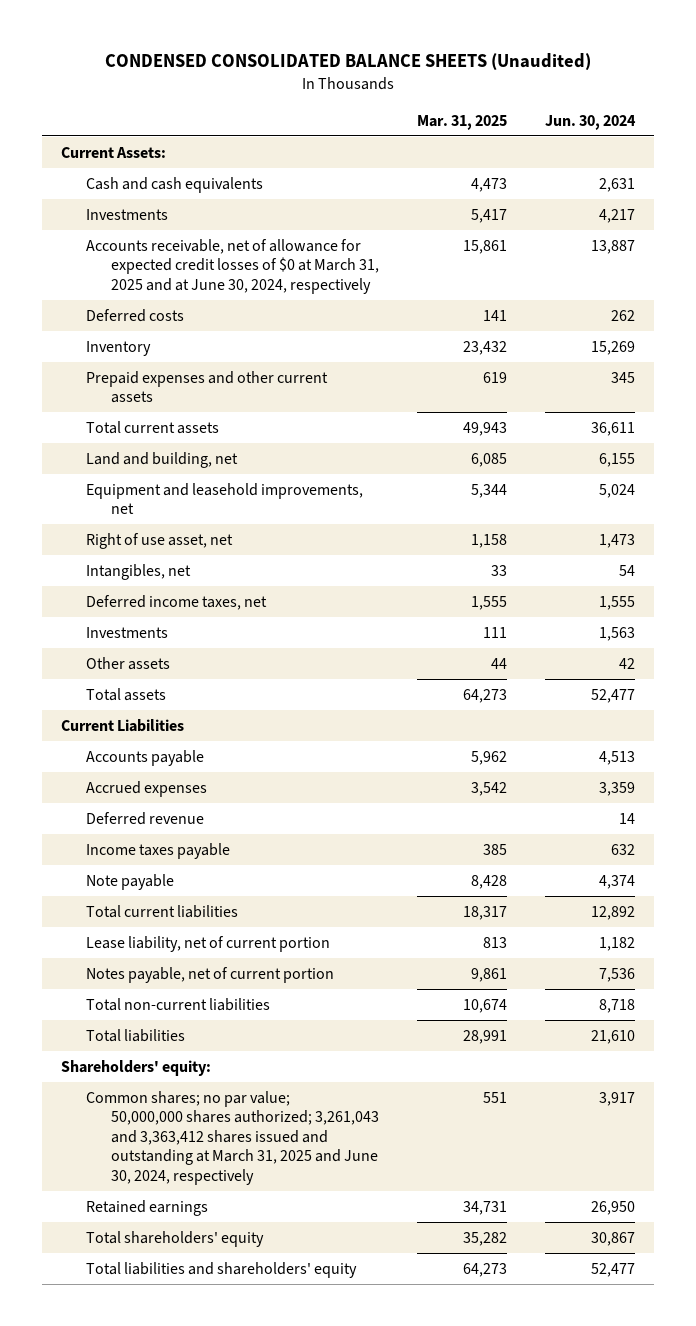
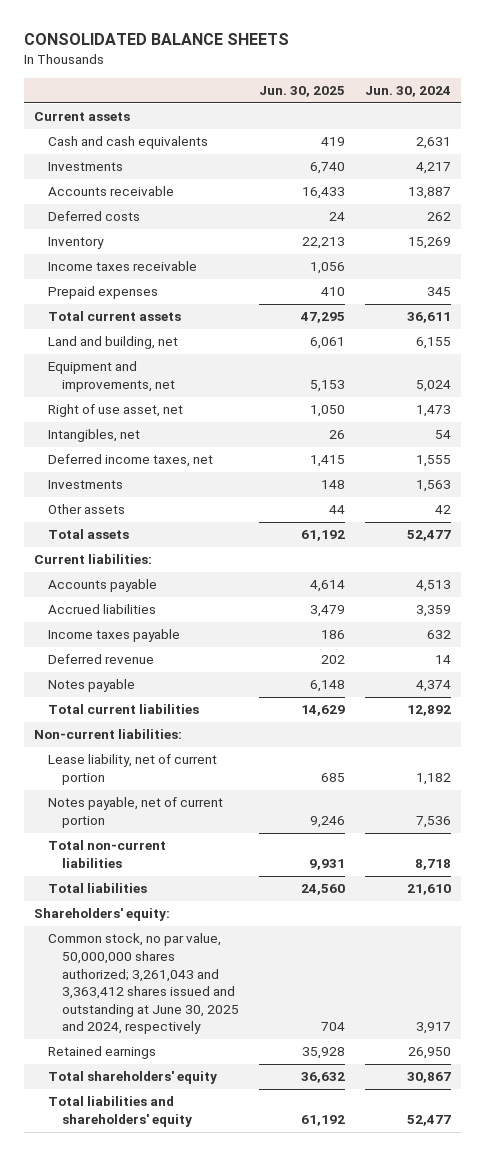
- CONDENSED CONSOLIDATED BALANCE SHEETS (Unaudited)
+ CONSOLIDATED BALANCE SHEETS
- | Mar. 31, 2025 | Jun. 30, 2024
+ | Jun. 30, 2025 | Jun. 30, 2024
- Current Assets:
+ Current assets
- Accounts receivable, net of allowance for expected credit losses of $0 at March 31, 2025 and at June 30, 2024, respectively | 15,861 | 13,887
+ Accounts receivable | 16,433 | 13,887
- Prepaid expenses and other current assets | 619 | 345
+ Income taxes receivable | 1,056 |
+ Prepaid expenses | 410 | 345
- Equipment and leasehold improvements, net | 5,344 | 5,024
+ Equipment and improvements, net | 5,153 | 5,024
- Current Liabilities
+ Current liabilities:
- Accrued expenses | 3,542 | 3,359
+ Accrued liabilities | 3,479 | 3,359
- Note payable | 8,428 | 4,374
moved down: Deferred revenue | 202 | 14
+ Notes payable | 6,148 | 4,374
+ Non-current liabilities:
- Common shares; no par value; 50,000,000 shares authorized; 3,261,043 and 3,363,412 shares issued and outstanding at March 31, 2025 and June 30, 2024, respectively | 551 | 3,917
+ Common stock, no par value, 50,000,000 shares authorized; 3,261,043 and 3,363,412 shares issued and outstanding at June 30, 2025 and 2024, respectively | 704 | 3,917

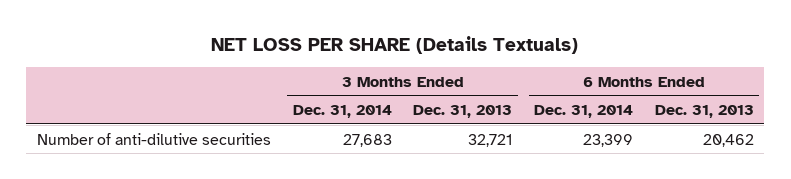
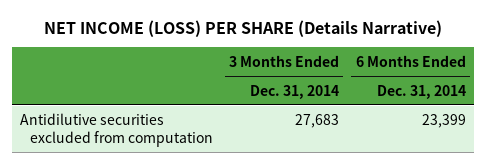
- NET LOSS PER SHARE (Details Textuals)
+ NET INCOME (LOSS) PER SHARE (Details Narrative)
- | 3 Months Ended Dec. 31, 2014 | 3 Months Ended Dec. 31, 2013 | 6 Months Ended Dec. 31, 2014 | 6 Months Ended Dec. 31, 2013
+ | 3 Months Ended Dec. 31, 2014 | 6 Months Ended Dec. 31, 2014
- Number of anti-dilutive securities | 27,683 | 32,721 | 23,399 | 20,462
+ Antidilutive securities excluded from computation | 27,683 | 23,399

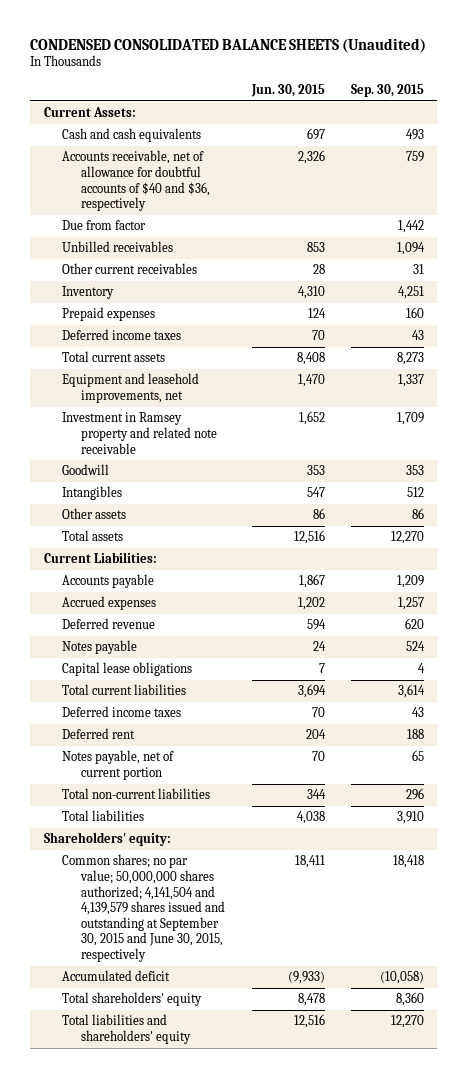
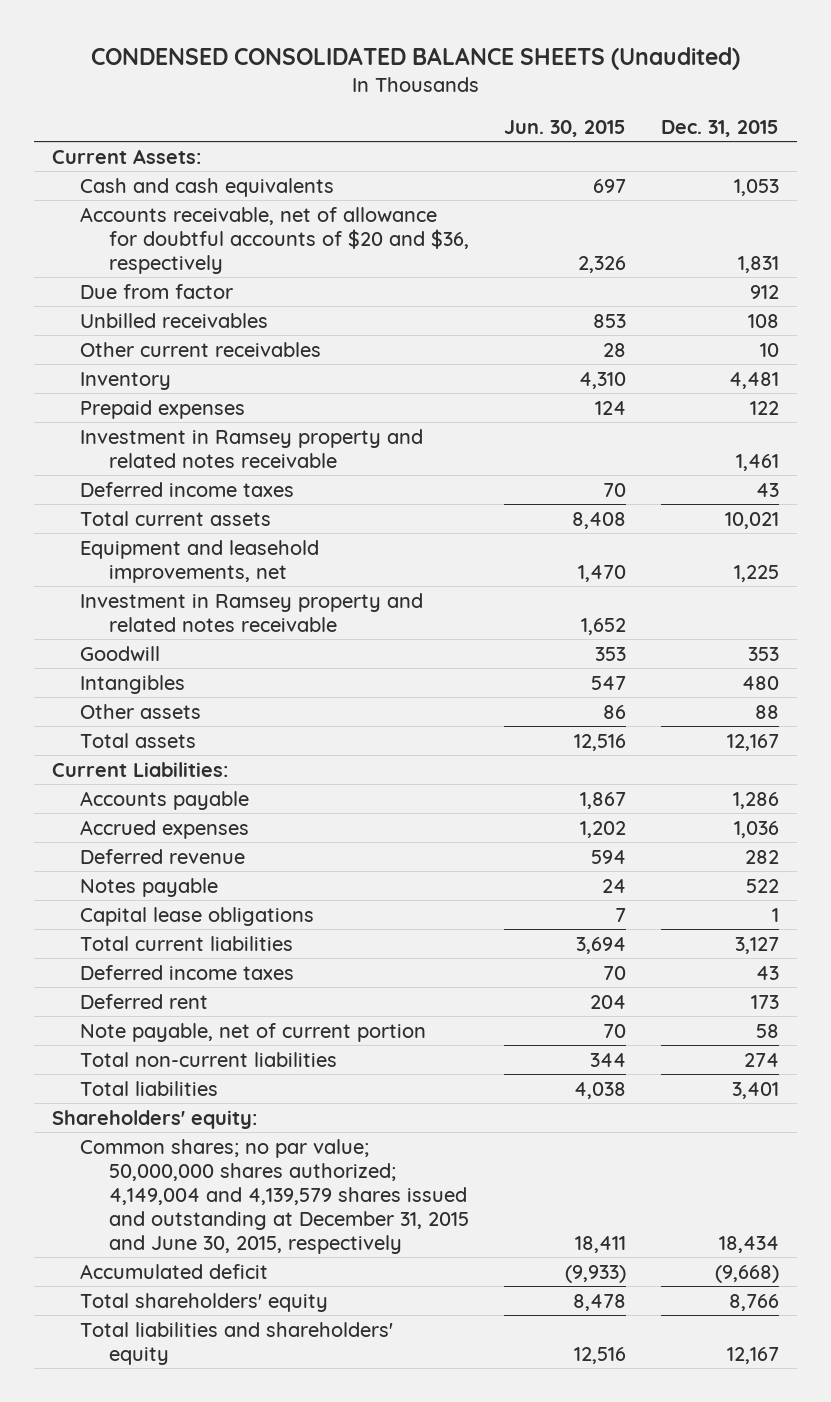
- | Jun. 30, 2015 | Sep. 30, 2015
+ | Jun. 30, 2015 | Dec. 31, 2015
- Accounts receivable, net of allowance for doubtful accounts of $40 and $36, respectively | 2,326 | 759
+ Accounts receivable, net of allowance for doubtful accounts of $20 and $36, respectively | 2,326 | 1,831
+ Investment in Ramsey property and related notes receivable | | 1,461
- Investment in Ramsey property and related note receivable | 1,652 | 1,709
+ Investment in Ramsey property and related notes receivable | 1,652 |
- Notes payable, net of current portion | 70 | 65
+ Note payable, net of current portion | 70 | 58
- Common shares; no par value; 50,000,000 shares authorized; 4,141,504 and 4,139,579 shares issued and outstanding at September 30, 2015 and June 30, 2015, respectively | 18,411 | 18,418
+ Common shares; no par value; 50,000,000 shares authorized; 4,149,004 and 4,139,579 shares issued and outstanding at December 31, 2015 and June 30, 2015, respectively | 18,411 | 18,434

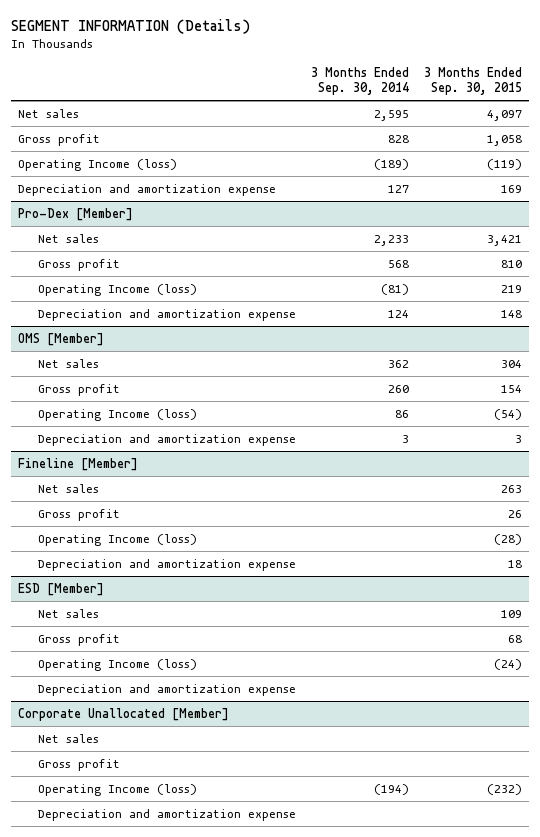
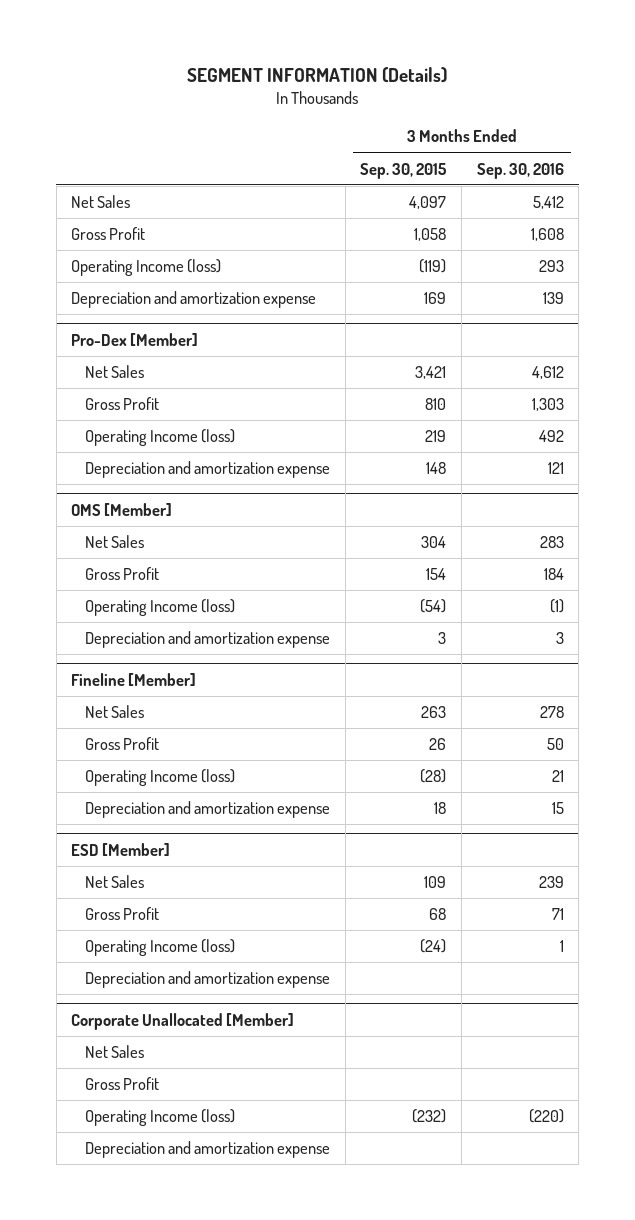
- | 3 Months Ended Sep. 30, 2014 | 3 Months Ended Sep. 30, 2015
+ | 3 Months Ended Sep. 30, 2015 | 3 Months Ended Sep. 30, 2016
- Net sales | 2,595 | 4,097
- Gross profit | 828 | 1,058
+ Net Sales | 4,097 | 5,412
+ Gross Profit | 1,058 | 1,608
@ Pro-Dex [Member]
- Net sales | 2,233 | 3,421
- Gross profit | 568 | 810
+ Net Sales | 3,421 | 4,612
+ Gross Profit | 810 | 1,303
@ OMS [Member]
- Net sales | 362 | 304
- Gross profit | 260 | 154
+ Net Sales | 304 | 283
+ Gross Profit | 154 | 184
@ Fineline [Member]
- Net sales | | 263
- Gross profit | | 26
+ Net Sales | 263 | 278
+ Gross Profit | 26 | 50
@ ESD [Member]
- Net sales | | 109
- Gross profit | | 68
+ Net Sales | 109 | 239
+ Gross Profit | 68 | 71
@ Corporate Unallocated [Member]
- Net sales
- Gross profit
+ Net Sales
+ Gross Profit

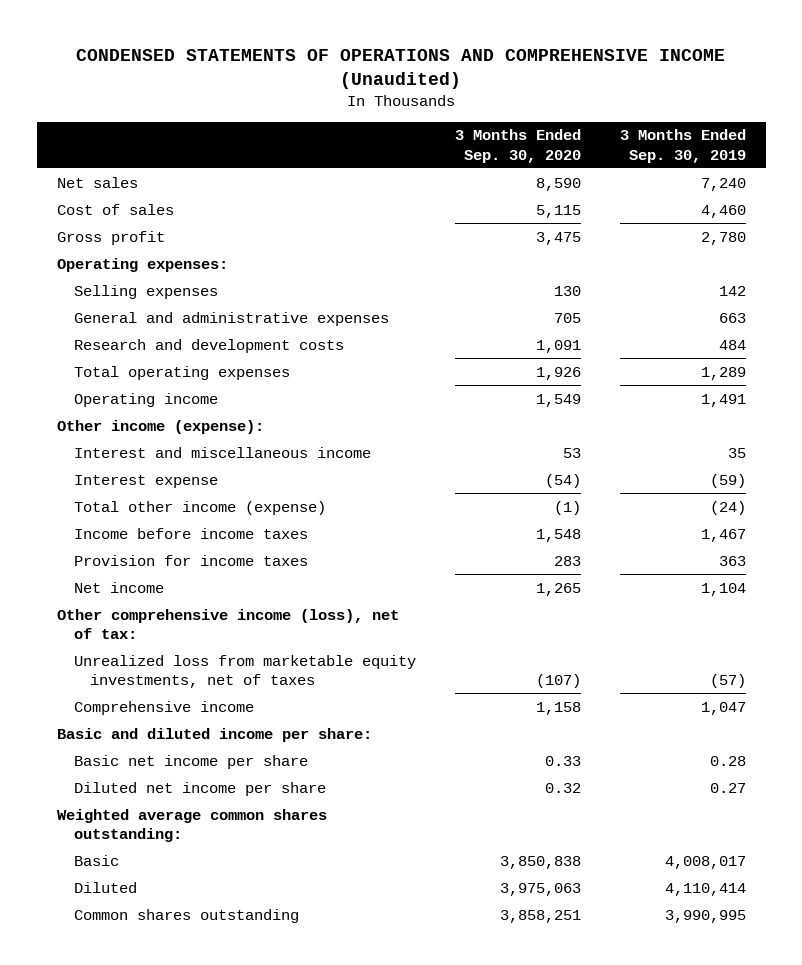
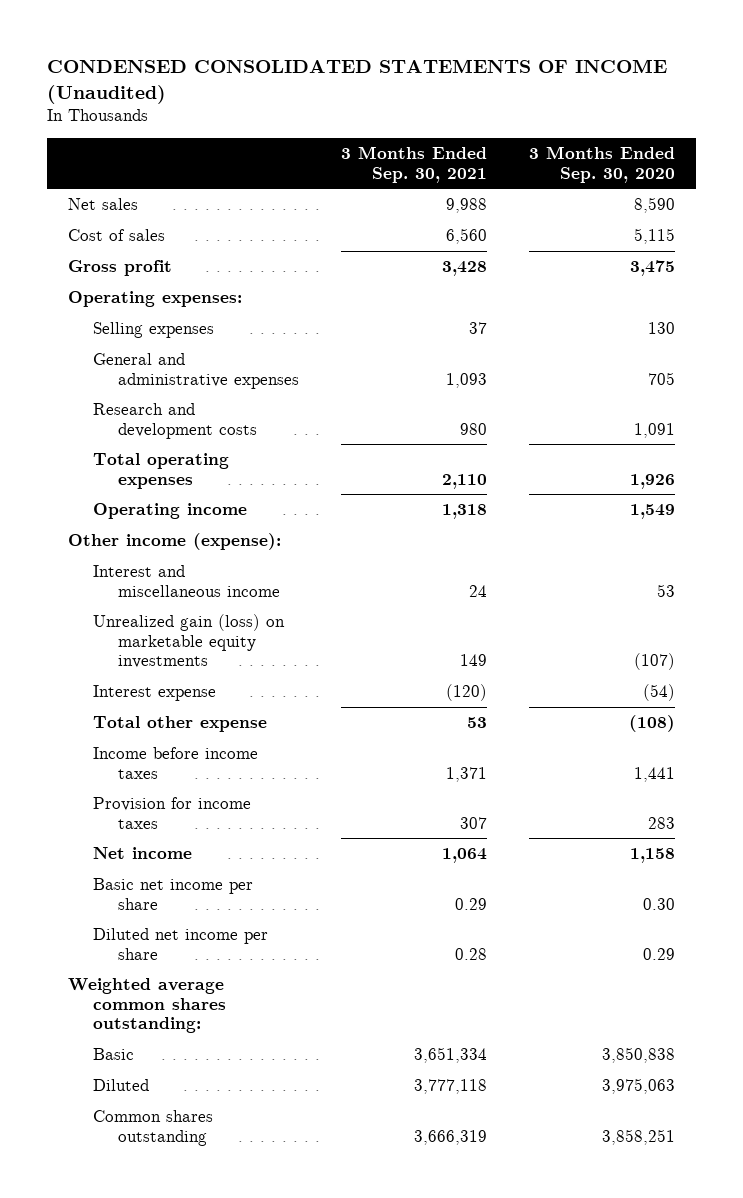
- CONDENSED STATEMENTS OF OPERATIONS AND COMPREHENSIVE INCOME (Unaudited)
+ CONDENSED CONSOLIDATED STATEMENTS OF INCOME (Unaudited)
- | 3 Months Ended Sep. 30, 2020 | 3 Months Ended Sep. 30, 2019
+ | 3 Months Ended Sep. 30, 2021 | 3 Months Ended Sep. 30, 2020
+ Unrealized gain (loss) on marketable equity investments | 149 | (107)
- Total other income (expense) | (1) | (24)
- Income before income taxes | 1,548 | 1,467
+ Total other expense | 53 | (108)
+ Income before income taxes | 1,371 | 1,441
- Net income | 1,265 | 1,104
- Other comprehensive income (loss), net of tax:
- Unrealized loss from marketable equity investments, net of taxes | (107) | (57)
- Comprehensive income | 1,158 | 1,047
- Basic and diluted income per share:
- Basic net income per share | 0.33 | 0.28
- Diluted net income per share | 0.32 | 0.27
+ Net income | 1,064 | 1,158
+ Basic net income per share | 0.29 | 0.30
+ Diluted net income per share | 0.28 | 0.29

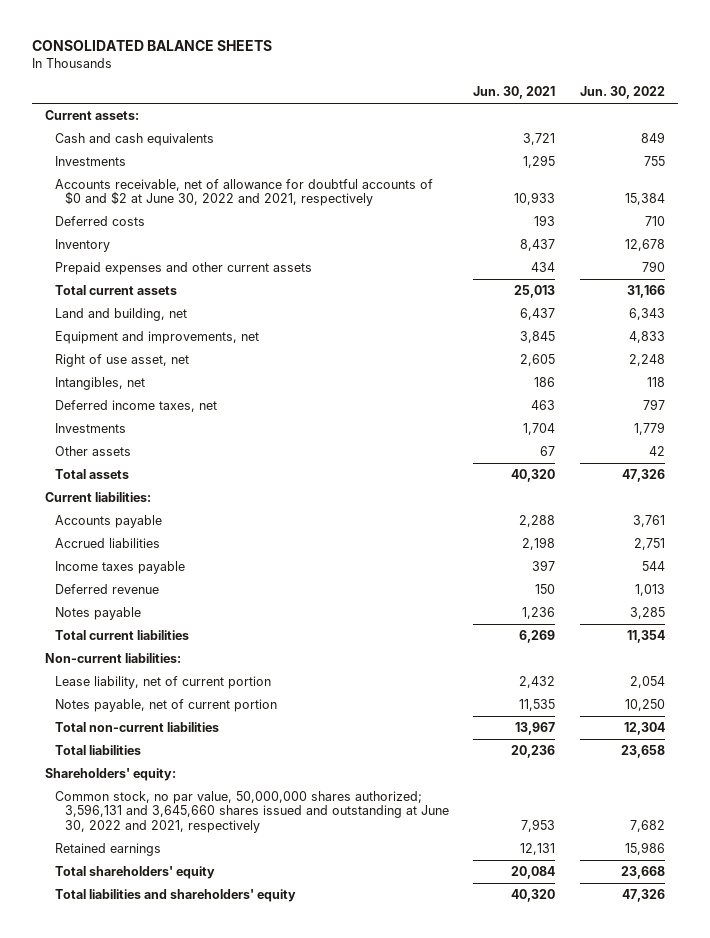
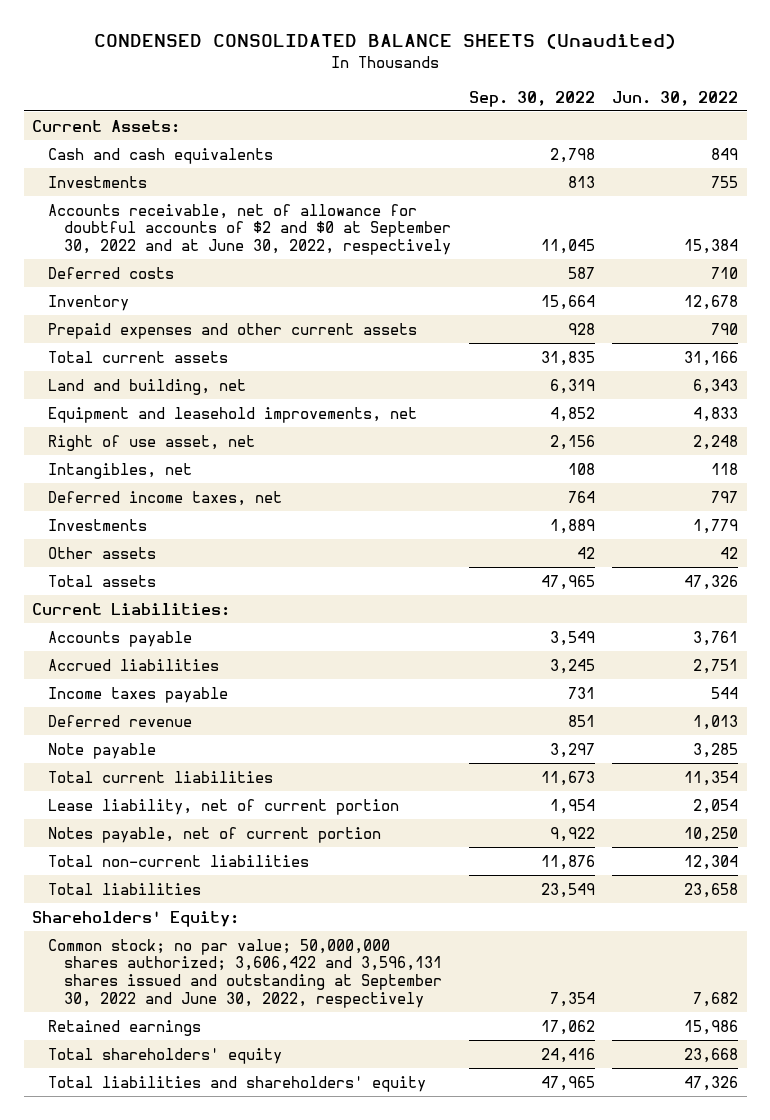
- CONSOLIDATED BALANCE SHEETS
+ CONDENSED CONSOLIDATED BALANCE SHEETS (Unaudited)
- | Jun. 30, 2021 | Jun. 30, 2022
+ | Sep. 30, 2022 | Jun. 30, 2022
- Current assets:
+ Current Assets:
- Accounts receivable, net of allowance for doubtful accounts of $0 and $2 at June 30, 2022 and 2021, respectively | 10,933 | 15,384
+ Accounts receivable, net of allowance for doubtful accounts of $2 and $0 at September 30, 2022 and at June 30, 2022, respectively | 11,045 | 15,384
- Equipment and improvements, net | 3,845 | 4,833
+ Equipment and leasehold improvements, net | 4,852 | 4,833
- Current liabilities:
+ Current Liabilities:
- Notes payable | 1,236 | 3,285
+ Note payable | 3,297 | 3,285
- Non-current liabilities:
- Shareholders' equity:
- Common stock, no par value, 50,000,000 shares authorized; 3,596,131 and 3,645,660 shares issued and outstanding at June 30, 2022 and 2021, respectively | 7,953 | 7,682
+ Shareholders' Equity:
+ Common stock; no par value; 50,000,000 shares authorized; 3,606,422 and 3,596,131 shares issued and outstanding at September 30, 2022 and June 30, 2022, respectively | 7,354 | 7,682

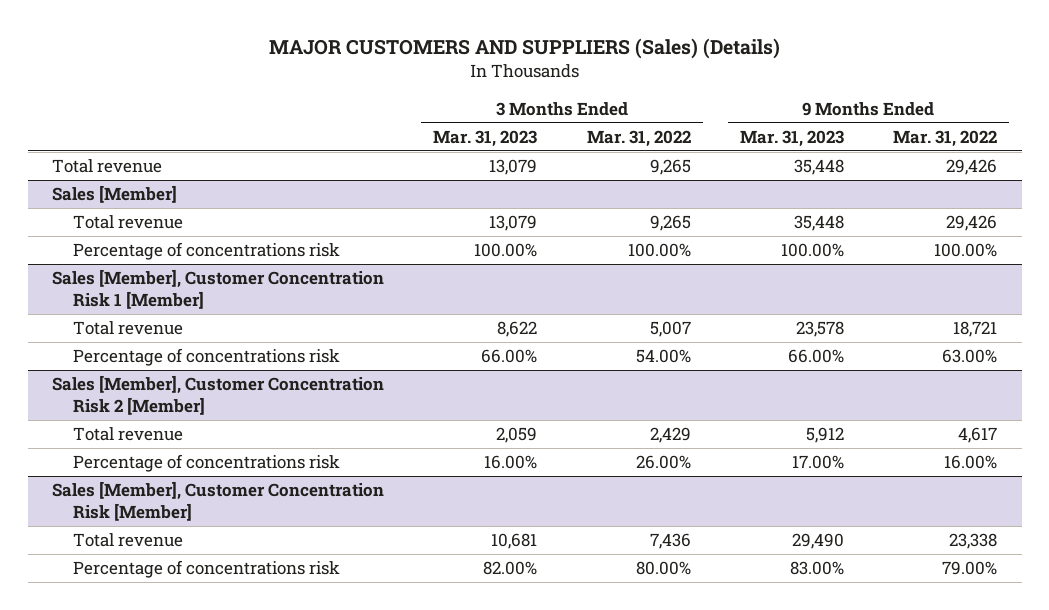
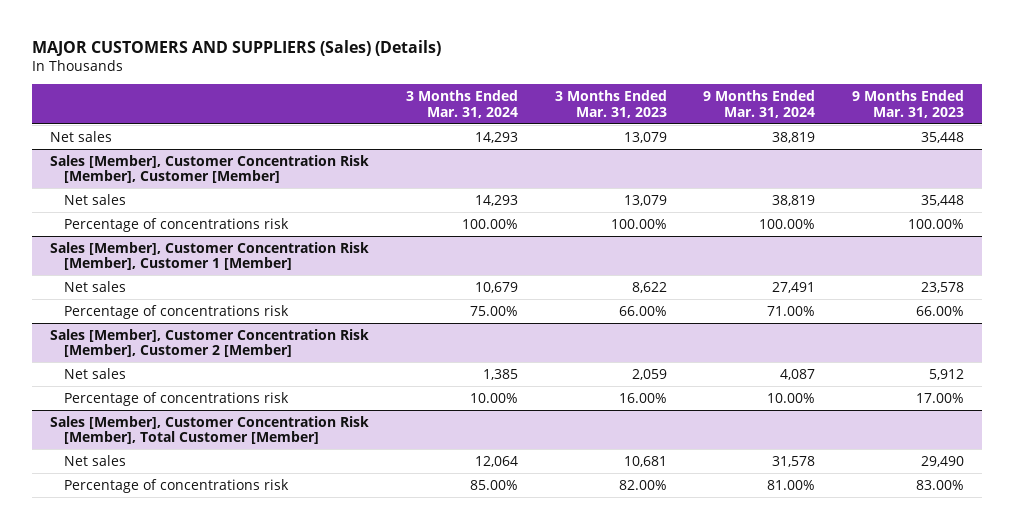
- | 3 Months Ended Mar. 31, 2023 | 3 Months Ended Mar. 31, 2022 | 9 Months Ended Mar. 31, 2023 | 9 Months Ended Mar. 31, 2022
+ | 3 Months Ended Mar. 31, 2024 | 3 Months Ended Mar. 31, 2023 | 9 Months Ended Mar. 31, 2024 | 9 Months Ended Mar. 31, 2023
- Total revenue | 13,079 | 9,265 | 35,448 | 29,426
- Sales [Member]
- Total revenue | 13,079 | 9,265 | 35,448 | 29,426
+ Net sales | 14,293 | 13,079 | 38,819 | 35,448
+ Sales [Member], Customer Concentration Risk [Member], Customer [Member]
+ Net sales | 14,293 | 13,079 | 38,819 | 35,448
- Sales [Member], Customer Concentration Risk 1 [Member]
- Total revenue | 8,622 | 5,007 | 23,578 | 18,721
+ Sales [Member], Customer Concentration Risk [Member], Customer 1 [Member]
+ Net sales | 10,679 | 8,622 | 27,491 | 23,578
- Sales [Member], Customer Concentration Risk 2 [Member]
- Total revenue | 2,059 | 2,429 | 5,912 | 4,617
+ Sales [Member], Customer Concentration Risk [Member], Customer 2 [Member]
+ Net sales | 1,385 | 2,059 | 4,087 | 5,912
- Sales [Member], Customer Concentration Risk [Member]
- Total revenue | 10,681 | 7,436 | 29,490 | 23,338
+ Sales [Member], Customer Concentration Risk [Member], Total Customer [Member]
+ Net sales | 12,064 | 10,681 | 31,578 | 29,490

